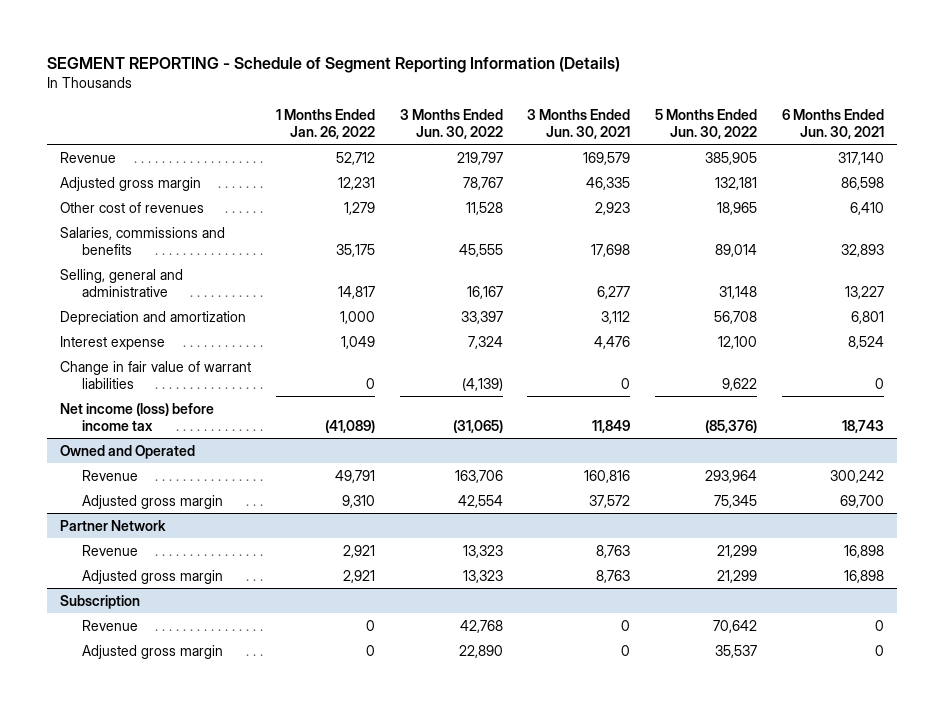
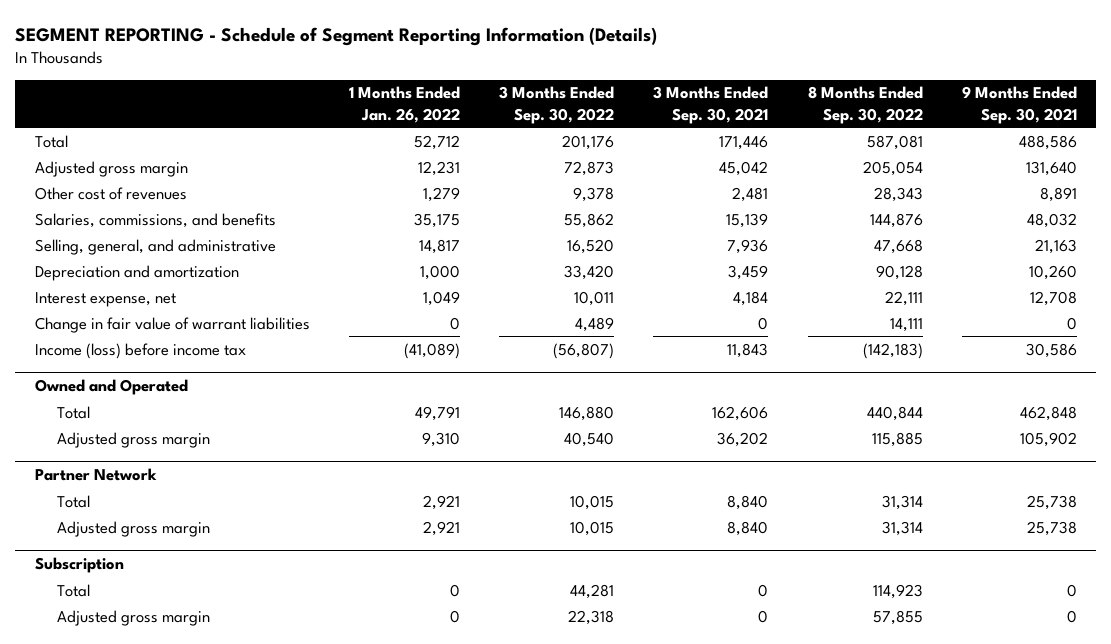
- | 1 Months Ended Jan. 26, 2022 | 3 Months Ended Jun. 30, 2022 | 3 Months Ended Jun. 30, 2021 | 5 Months Ended Jun. 30, 2022 | 6 Months Ended Jun. 30, 2021
+ | 1 Months Ended Jan. 26, 2022 | 3 Months Ended Sep. 30, 2022 | 3 Months Ended Sep. 30, 2021 | 8 Months Ended Sep. 30, 2022 | 9 Months Ended Sep. 30, 2021
- Revenue | 52,712 | 219,797 | 169,579 | 385,905 | 317,140
+ Total | 52,712 | 201,176 | 171,446 | 587,081 | 488,586
- Salaries, commissions and benefits | 35,175 | 45,555 | 17,698 | 89,014 | 32,893
- Selling, general and administrative | 14,817 | 16,167 | 6,277 | 31,148 | 13,227
+ Salaries, commissions, and benefits | 35,175 | 55,862 | 15,139 | 144,876 | 48,032
+ Selling, general, and administrative | 14,817 | 16,520 | 7,936 | 47,668 | 21,163
- Interest expense | 1,049 | 7,324 | 4,476 | 12,100 | 8,524
+ Interest expense, net | 1,049 | 10,011 | 4,184 | 22,111 | 12,708
- Net income (loss) before income tax | (41,089) | (31,065) | 11,849 | (85,376) | 18,743
+ Income (loss) before income tax | (41,089) | (56,807) | 11,843 | (142,183) | 30,586
@ Owned and Operated
- Revenue | 49,791 | 163,706 | 160,816 | 293,964 | 300,242
+ Total | 49,791 | 146,880 | 162,606 | 440,844 | 462,848
@ Partner Network
- Revenue | 2,921 | 13,323 | 8,763 | 21,299 | 16,898
+ Total | 2,921 | 10,015 | 8,840 | 31,314 | 25,738
@ Subscription
- Revenue | 0 | 42,768 | 0 | 70,642 | 0
+ Total | 0 | 44,281 | 0 | 114,923 | 0

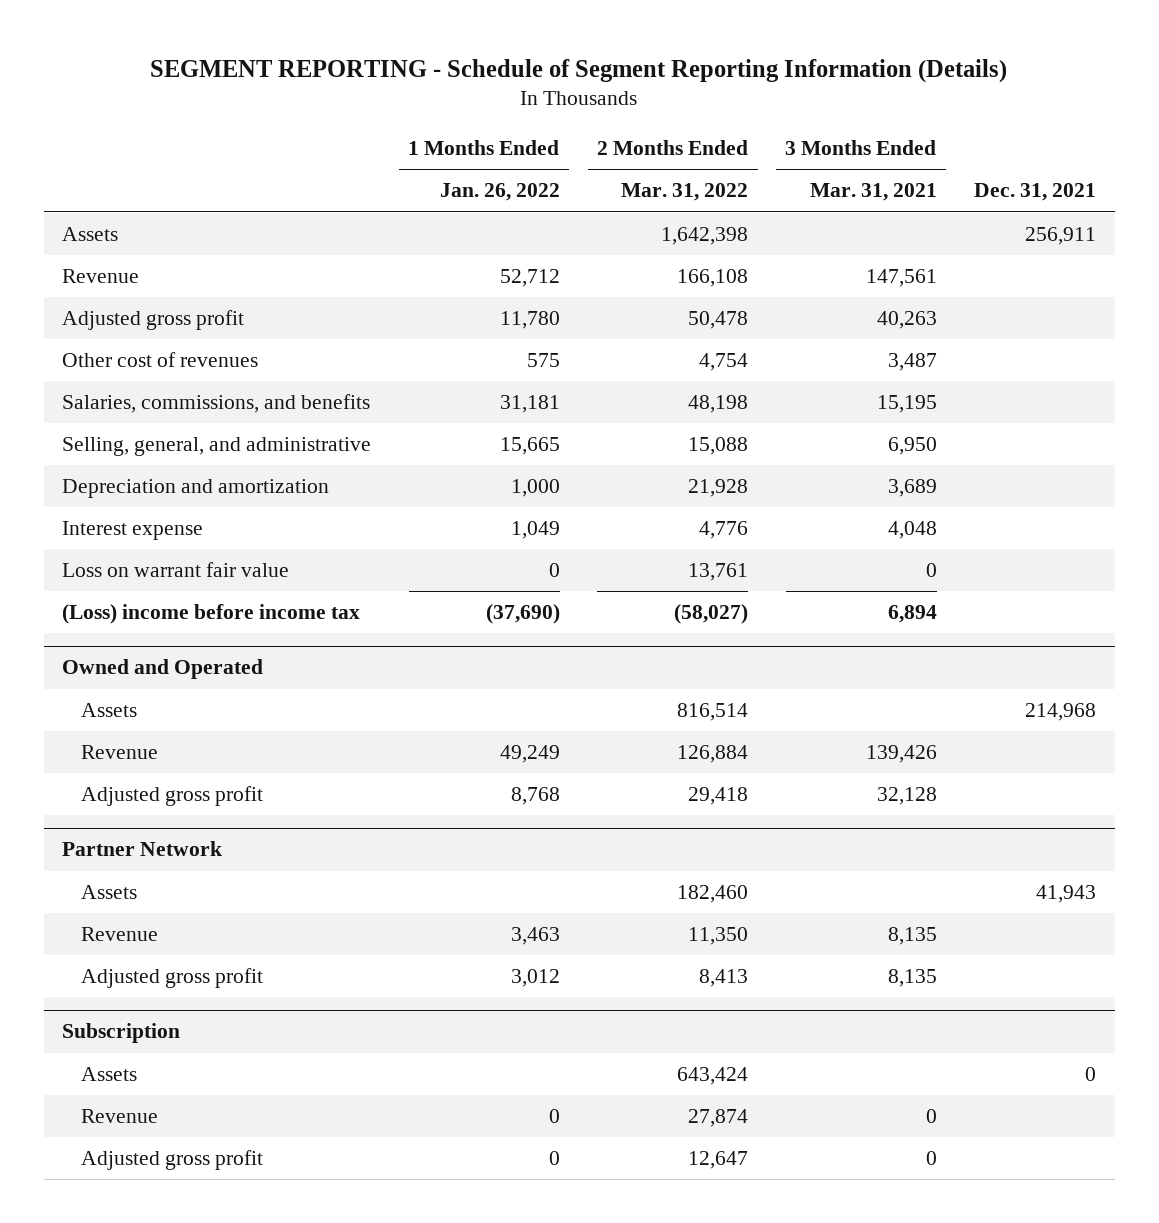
- | 1 Months Ended Jan. 26, 2022 | 3 Months Ended Sep. 30, 2022 | 3 Months Ended Sep. 30, 2021 | 8 Months Ended Sep. 30, 2022 | 9 Months Ended Sep. 30, 2021
+ | 1 Months Ended Jan. 26, 2022 | 2 Months Ended Mar. 31, 2022 | 3 Months Ended Mar. 31, 2021 | Dec. 31, 2021
- Total | 52,712 | 201,176 | 171,446 | 587,081 | 488,586
- Adjusted gross margin | 12,231 | 72,873 | 45,042 | 205,054 | 131,640
- Other cost of revenues | 1,279 | 9,378 | 2,481 | 28,343 | 8,891
- Salaries, commissions, and benefits | 35,175 | 55,862 | 15,139 | 144,876 | 48,032
- Selling, general, and administrative | 14,817 | 16,520 | 7,936 | 47,668 | 21,163
+ Assets | | 1,642,398 | | 256,911
+ Revenue | 52,712 | 166,108 | 147,561 |
+ Adjusted gross profit | 11,780 | 50,478 | 40,263 |
+ Other cost of revenues | 575 | 4,754 | 3,487 |
+ Salaries, commissions, and benefits | 31,181 | 48,198 | 15,195 |
+ Selling, general, and administrative | 15,665 | 15,088 | 6,950 |
- Interest expense, net | 1,049 | 10,011 | 4,184 | 22,111 | 12,708
- Change in fair value of warrant liabilities | 0 | 4,489 | 0 | 14,111 | 0
- Income (loss) before income tax | (41,089) | (56,807) | 11,843 | (142,183) | 30,586
+ Interest expense | 1,049 | 4,776 | 4,048 |
+ Loss on warrant fair value | 0 | 13,761 | 0 |
+ (Loss) income before income tax | (37,690) | (58,027) | 6,894 |
@ Owned and Operated
- Total | 49,791 | 146,880 | 162,606 | 440,844 | 462,848
- Adjusted gross margin | 9,310 | 40,540 | 36,202 | 115,885 | 105,902
+ Assets | | 816,514 | | 214,968
+ Revenue | 49,249 | 126,884 | 139,426 |
+ Adjusted gross profit | 8,768 | 29,418 | 32,128 |
@ Partner Network
- Total | 2,921 | 10,015 | 8,840 | 31,314 | 25,738
- Adjusted gross margin | 2,921 | 10,015 | 8,840 | 31,314 | 25,738
+ Assets | | 182,460 | | 41,943
+ Revenue | 3,463 | 11,350 | 8,135 |
+ Adjusted gross profit | 3,012 | 8,413 | 8,135 |
@ Subscription
- Total | 0 | 44,281 | 0 | 114,923 | 0
- Adjusted gross margin | 0 | 22,318 | 0 | 57,855 | 0
+ Assets | | 643,424 | | 0
+ Revenue | 0 | 27,874 | 0 |
+ Adjusted gross profit | 0 | 12,647 | 0 |

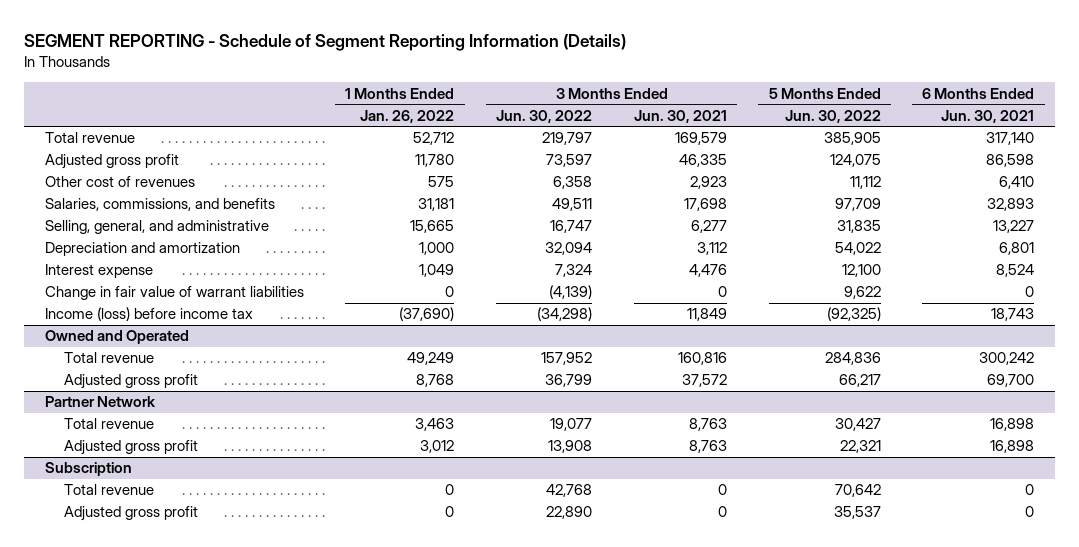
- | 1 Months Ended Jan. 26, 2022 | 2 Months Ended Mar. 31, 2022 | 3 Months Ended Mar. 31, 2021 | Dec. 31, 2021
+ | 1 Months Ended Jan. 26, 2022 | 3 Months Ended Jun. 30, 2022 | 3 Months Ended Jun. 30, 2021 | 5 Months Ended Jun. 30, 2022 | 6 Months Ended Jun. 30, 2021
- Assets | | 1,642,398 | | 256,911
- Revenue | 52,712 | 166,108 | 147,561 |
+ Total revenue | 52,712 | 219,797 | 169,579 | 385,905 | 317,140
- Loss on warrant fair value | 0 | 13,761 | 0 |
- (Loss) income before income tax | (37,690) | (58,027) | 6,894 |
+ Change in fair value of warrant liabilities | 0 | (4,139) | 0 | 9,622 | 0
+ Income (loss) before income tax | (37,690) | (34,298) | 11,849 | (92,325) | 18,743
@ Owned and Operated
- Assets | | 816,514 | | 214,968
- Revenue | 49,249 | 126,884 | 139,426 |
+ Total revenue | 49,249 | 157,952 | 160,816 | 284,836 | 300,242
@ Partner Network
- Assets | | 182,460 | | 41,943
- Revenue | 3,463 | 11,350 | 8,135 |
+ Total revenue | 3,463 | 19,077 | 8,763 | 30,427 | 16,898
@ Subscription
- Assets | | 643,424 | | 0
- Revenue | 0 | 27,874 | 0 |
+ Total revenue | 0 | 42,768 | 0 | 70,642 | 0

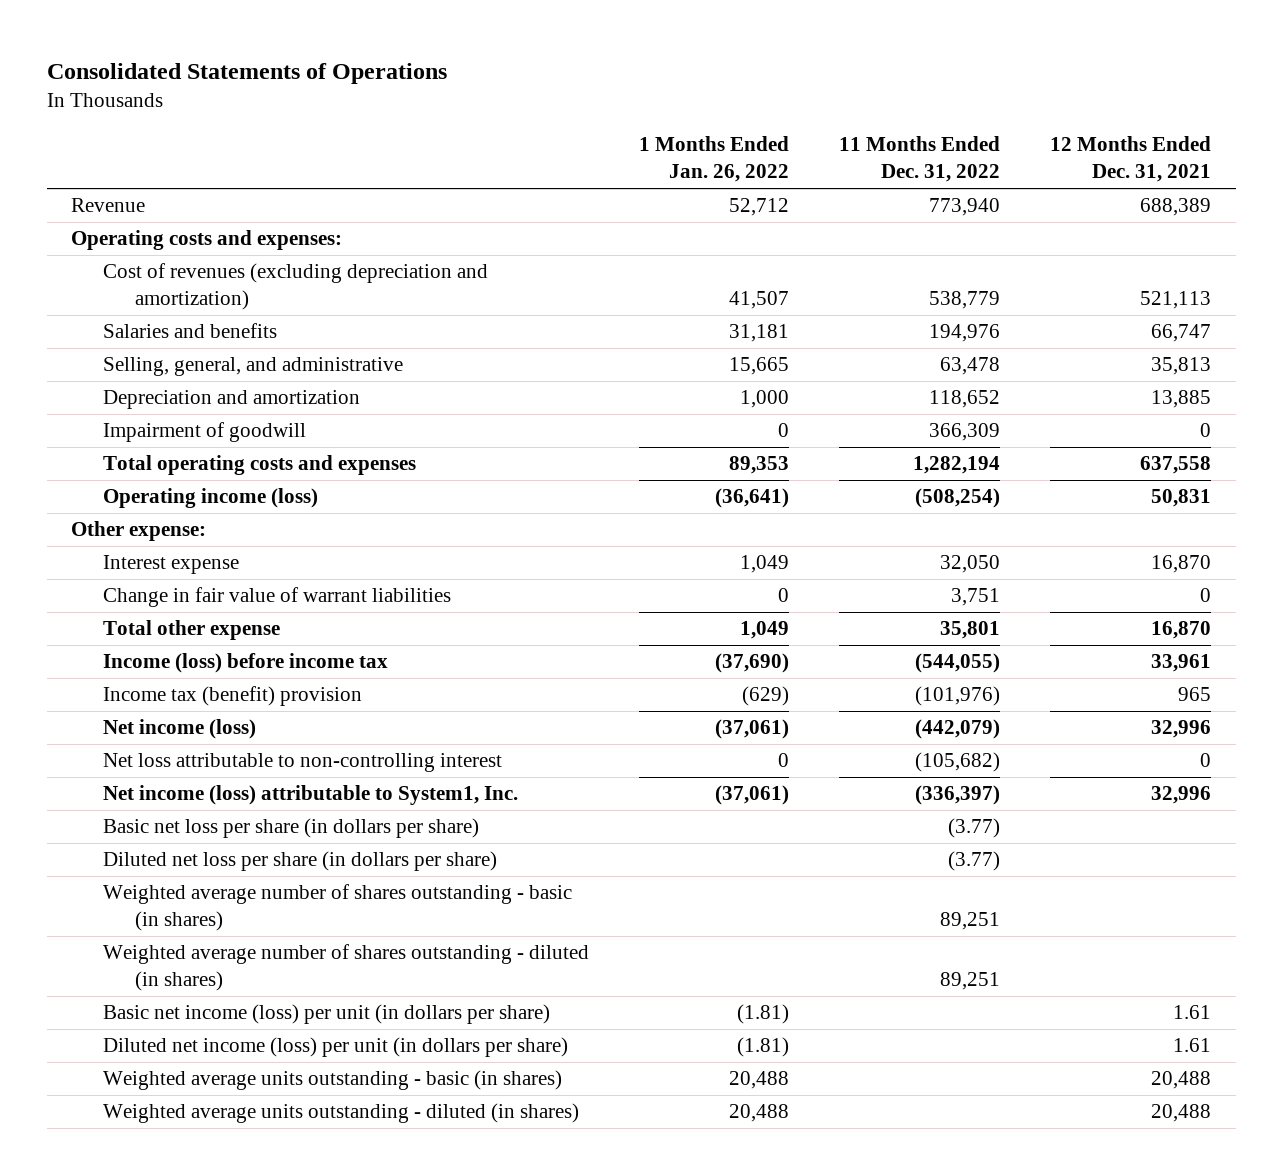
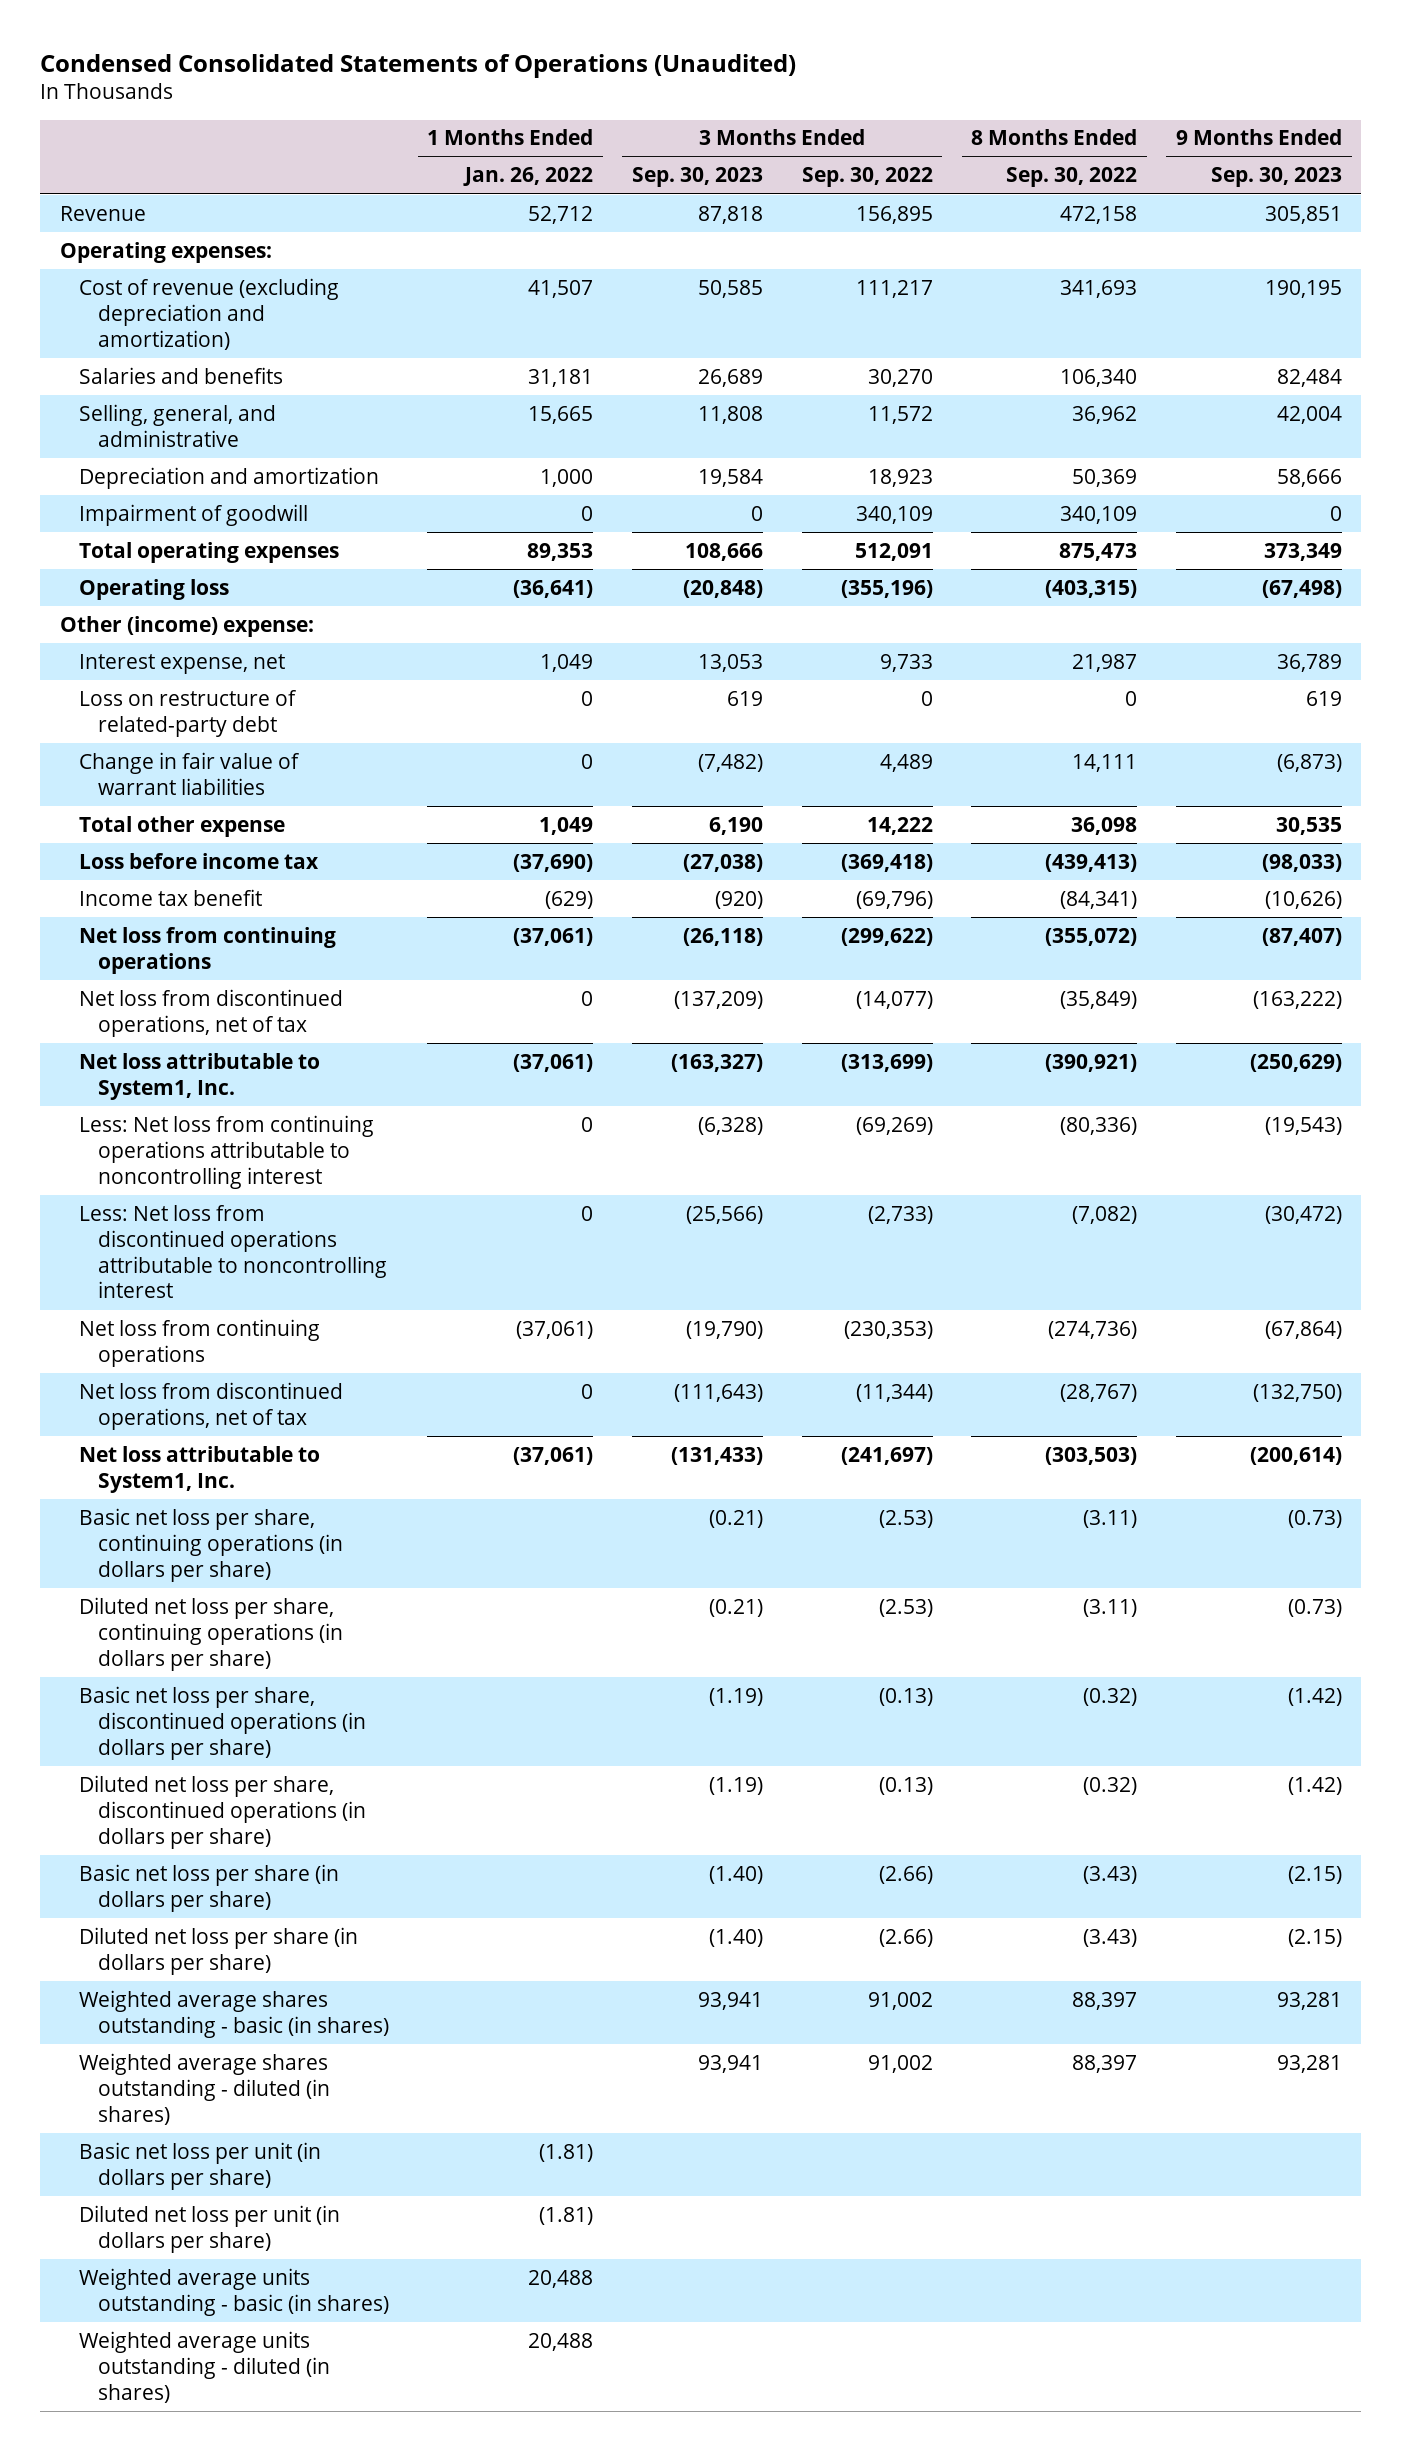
- Consolidated Statements of Operations
+ Condensed Consolidated Statements of Operations (Unaudited)
- | 1 Months Ended Jan. 26, 2022 | 11 Months Ended Dec. 31, 2022 | 12 Months Ended Dec. 31, 2021
+ | 1 Months Ended Jan. 26, 2022 | 3 Months Ended Sep. 30, 2023 | 3 Months Ended Sep. 30, 2022 | 8 Months Ended Sep. 30, 2022 | 9 Months Ended Sep. 30, 2023
- Operating costs and expenses:
- Cost of revenues (excluding depreciation and amortization) | 41,507 | 538,779 | 521,113
+ Operating expenses:
+ Cost of revenue (excluding depreciation and amortization) | 41,507 | 50,585 | 111,217 | 341,693 | 190,195
- Total operating costs and expenses | 89,353 | 1,282,194 | 637,558
- Operating income (loss) | (36,641) | (508,254) | 50,831
- Other expense:
- Interest expense | 1,049 | 32,050 | 16,870
+ Total operating expenses | 89,353 | 108,666 | 512,091 | 875,473 | 373,349
+ Operating loss | (36,641) | (20,848) | (355,196) | (403,315) | (67,498)
+ Other (income) expense:
+ Interest expense, net | 1,049 | 13,053 | 9,733 | 21,987 | 36,789
+ Loss on restructure of related-party debt | 0 | 619 | 0 | 0 | 619
- Income (loss) before income tax | (37,690) | (544,055) | 33,961
- Income tax (benefit) provision | (629) | (101,976) | 965
- Net income (loss) | (37,061) | (442,079) | 32,996
- Net loss attributable to non-controlling interest | 0 | (105,682) | 0
- Net income (loss) attributable to System1, Inc. | (37,061) | (336,397) | 32,996
+ Loss before income tax | (37,690) | (27,038) | (369,418) | (439,413) | (98,033)
+ Income tax benefit | (629) | (920) | (69,796) | (84,341) | (10,626)
+ Net loss from continuing operations | (37,061) | (26,118) | (299,622) | (355,072) | (87,407)
+ Net loss from discontinued operations, net of tax | 0 | (137,209) | (14,077) | (35,849) | (163,222)
+ Net loss attributable to System1, Inc. | (37,061) | (163,327) | (313,699) | (390,921) | (250,629)
+ Less: Net loss from continuing operations attributable to noncontrolling interest | 0 | (6,328) | (69,269) | (80,336) | (19,543)
+ Less: Net loss from discontinued operations attributable to noncontrolling interest | 0 | (25,566) | (2,733) | (7,082) | (30,472)
+ Net loss from continuing operations | (37,061) | (19,790) | (230,353) | (274,736) | (67,864)
+ Net loss from discontinued operations, net of tax | 0 | (111,643) | (11,344) | (28,767) | (132,750)
+ Net loss attributable to System1, Inc. | (37,061) | (131,433) | (241,697) | (303,503) | (200,614)
+ Basic net loss per share, continuing operations (in dollars per share) | | (0.21) | (2.53) | (3.11) | (0.73)
+ Diluted net loss per share, continuing operations (in dollars per share) | | (0.21) | (2.53) | (3.11) | (0.73)
+ Basic net loss per share, discontinued operations (in dollars per share) | | (1.19) | (0.13) | (0.32) | (1.42)
+ Diluted net loss per share, discontinued operations (in dollars per share) | | (1.19) | (0.13) | (0.32) | (1.42)
- Weighted average number of shares outstanding - basic (in shares) | | 89,251 |
- Weighted average number of shares outstanding - diluted (in shares) | | 89,251 |
- Basic net income (loss) per unit (in dollars per share) | (1.81) | | 1.61
- Diluted net income (loss) per unit (in dollars per share) | (1.81) | | 1.61
+ Weighted average shares outstanding - basic (in shares) | | 93,941 | 91,002 | 88,397 | 93,281
+ Weighted average shares outstanding - diluted (in shares) | | 93,941 | 91,002 | 88,397 | 93,281
+ Basic net loss per unit (in dollars per share) | (1.81) | | | |
+ Diluted net loss per unit (in dollars per share) | (1.81) | | | |

